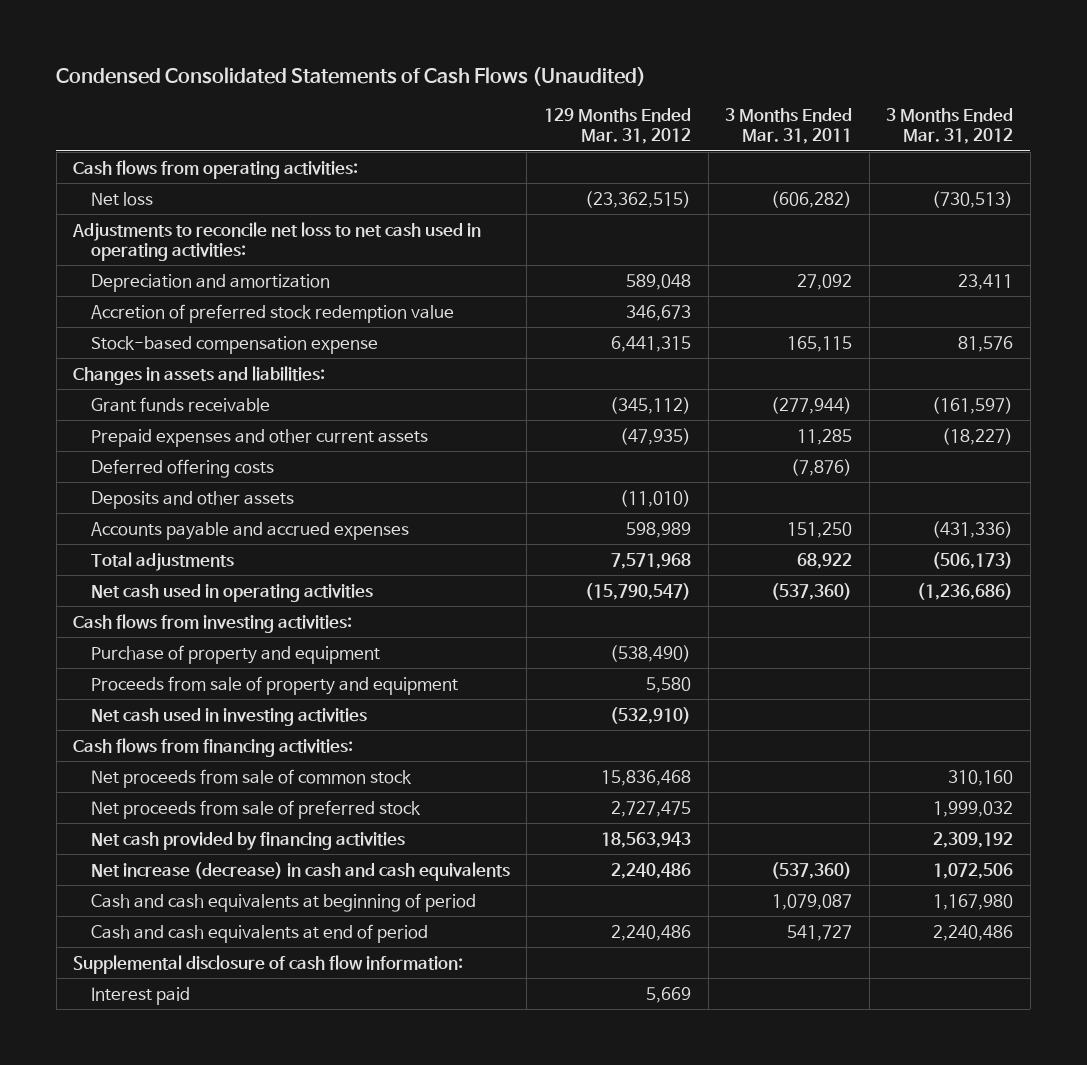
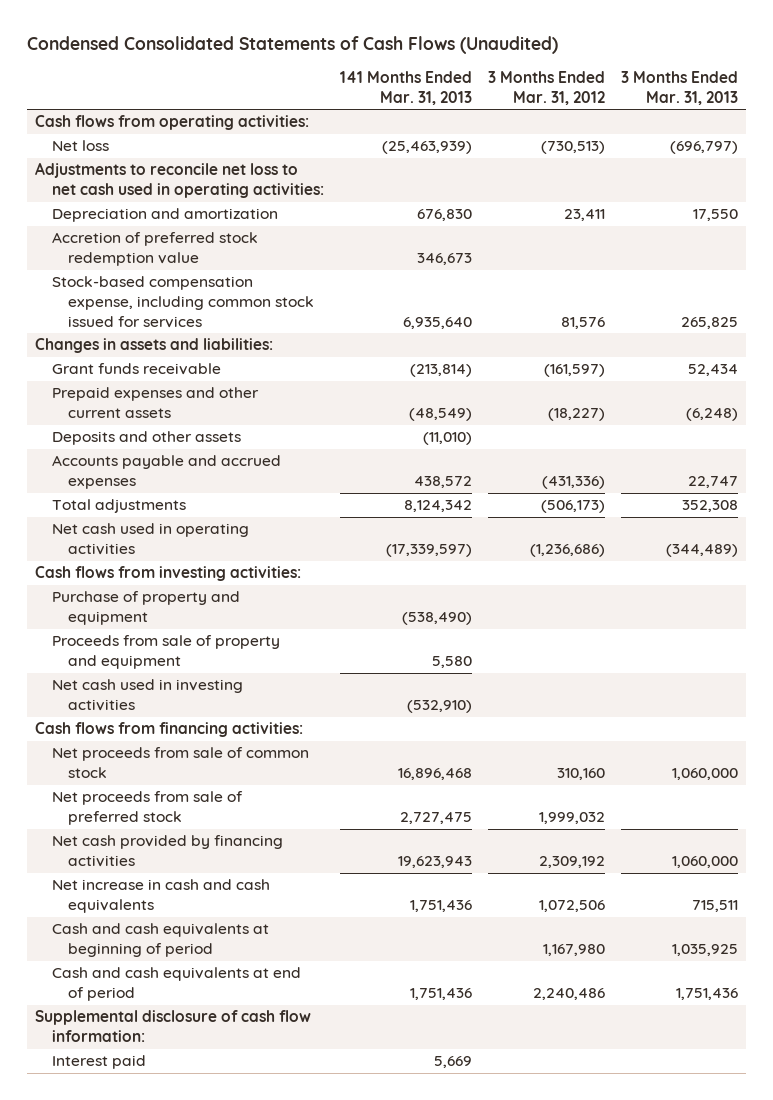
- | 129 Months Ended Mar. 31, 2012 | 3 Months Ended Mar. 31, 2011 | 3 Months Ended Mar. 31, 2012
+ | 141 Months Ended Mar. 31, 2013 | 3 Months Ended Mar. 31, 2012 | 3 Months Ended Mar. 31, 2013
- Stock-based compensation expense | 6,441,315 | 165,115 | 81,576
+ Stock-based compensation expense, including common stock issued for services | 6,935,640 | 81,576 | 265,825
- Deferred offering costs | | (7,876) |
- Net increase (decrease) in cash and cash equivalents | 2,240,486 | (537,360) | 1,072,506
+ Net increase in cash and cash equivalents | 1,751,436 | 1,072,506 | 715,511

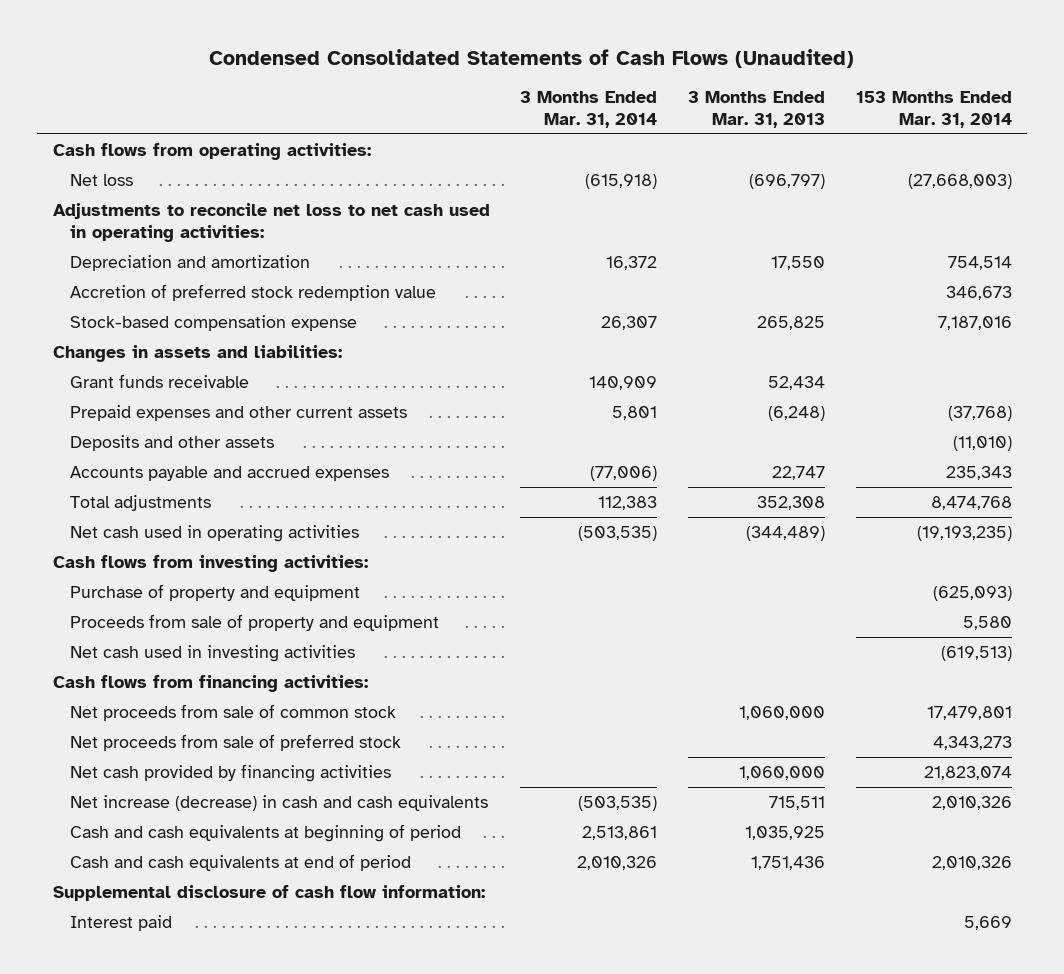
- | 141 Months Ended Mar. 31, 2013 | 3 Months Ended Mar. 31, 2012 | 3 Months Ended Mar. 31, 2013
+ | 3 Months Ended Mar. 31, 2014 | 3 Months Ended Mar. 31, 2013 | 153 Months Ended Mar. 31, 2014
- Stock-based compensation expense, including common stock issued for services | 6,935,640 | 81,576 | 265,825
+ Stock-based compensation expense | 26,307 | 265,825 | 7,187,016
- Net increase in cash and cash equivalents | 1,751,436 | 1,072,506 | 715,511
+ Net increase (decrease) in cash and cash equivalents | (503,535) | 715,511 | 2,010,326

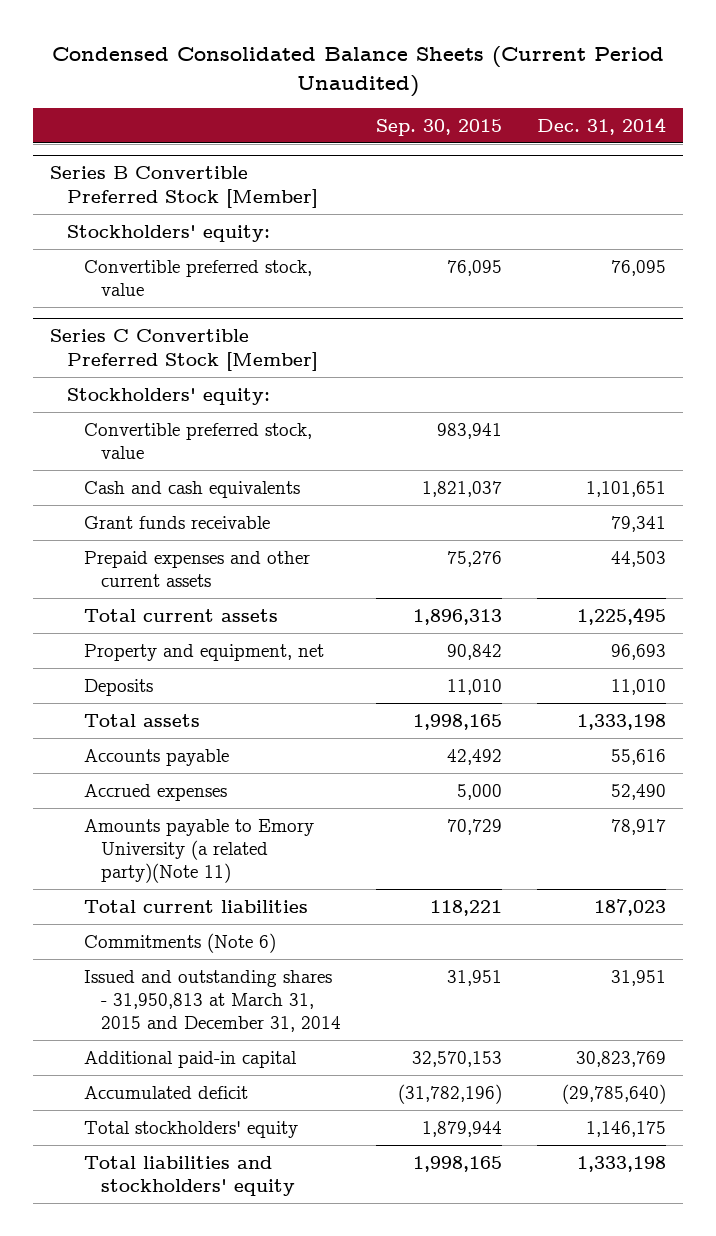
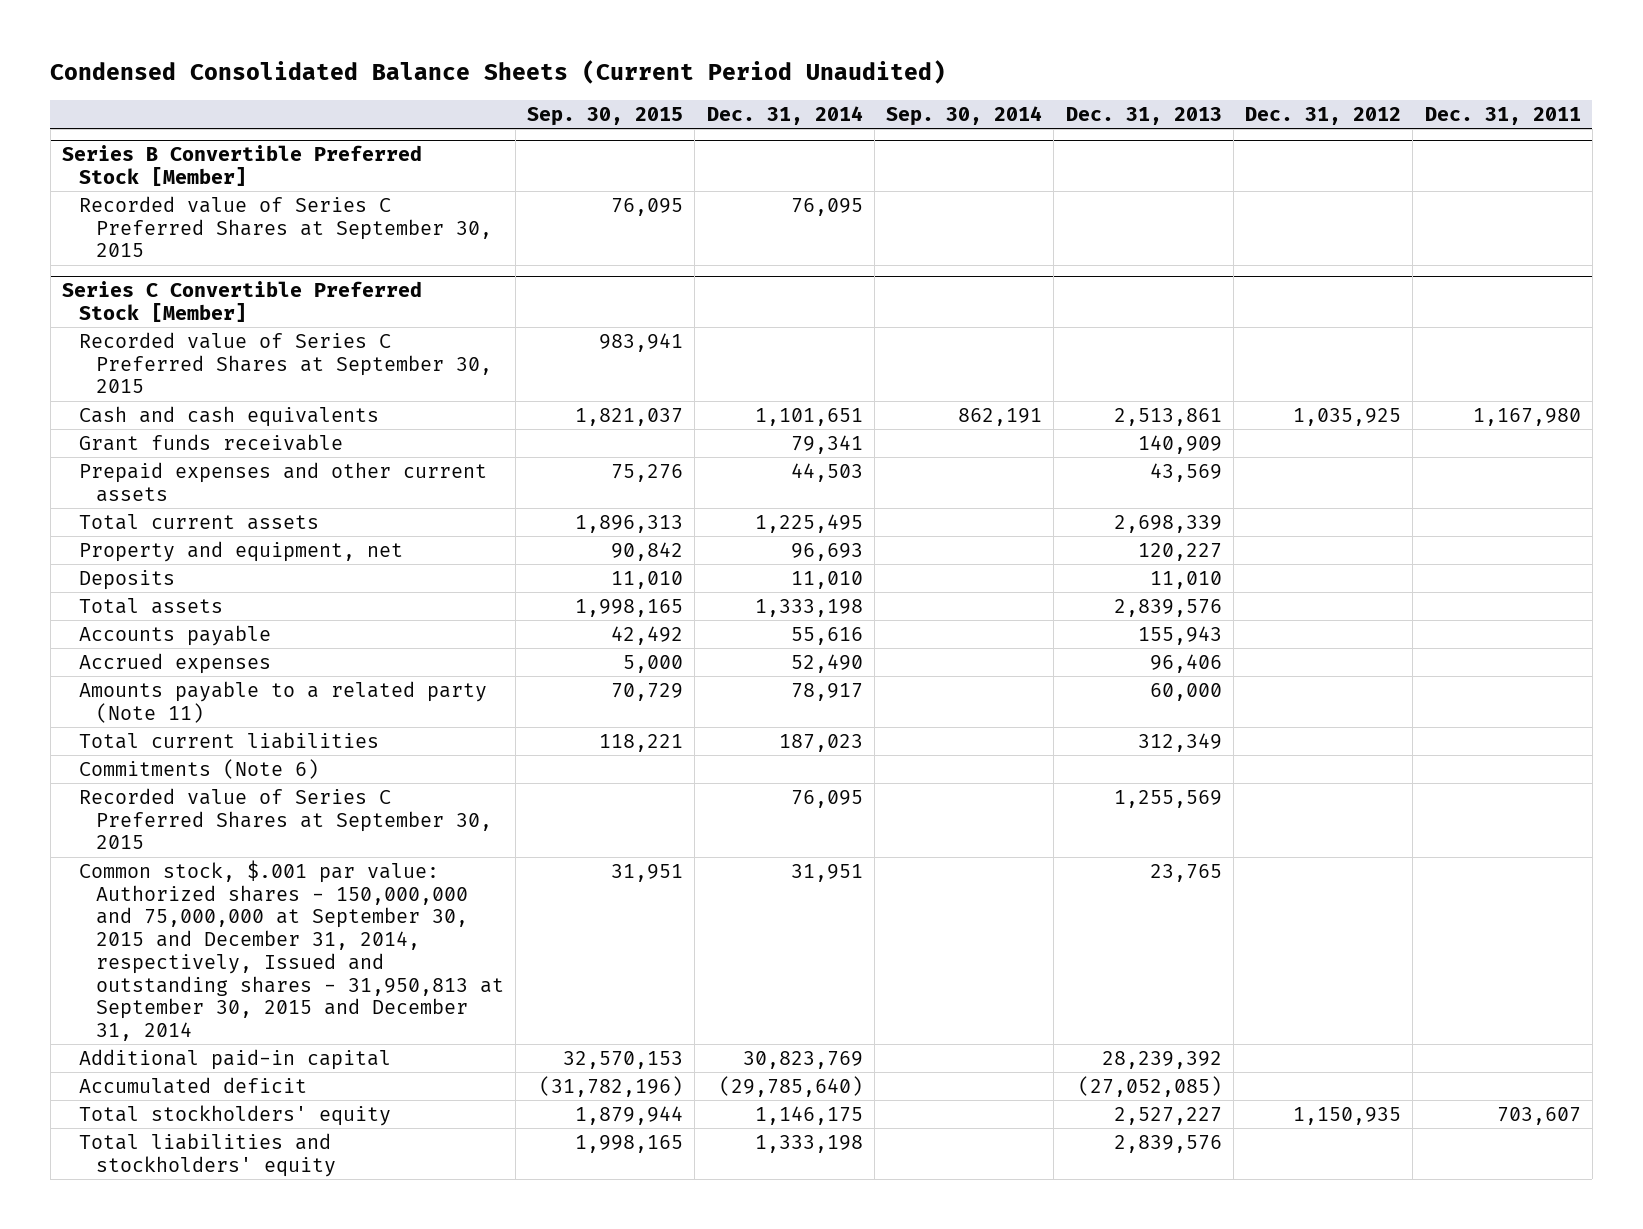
- | Sep. 30, 2015 | Dec. 31, 2014
+ | Sep. 30, 2015 | Dec. 31, 2014 | Sep. 30, 2014 | Dec. 31, 2013 | Dec. 31, 2012 | Dec. 31, 2011
@ Series B Convertible Preferred Stock [Member]
- Stockholders' equity:
- Convertible preferred stock, value | 76,095 | 76,095
+ Recorded value of Series C Preferred Shares at September 30, 2015 | 76,095 | 76,095 | | | |
@ Series C Convertible Preferred Stock [Member]
- Stockholders' equity:
- Convertible preferred stock, value | 983,941 |
+ Recorded value of Series C Preferred Shares at September 30, 2015 | 983,941 | | | | |
- Amounts payable to Emory University (a related party)(Note 11) | 70,729 | 78,917
+ Amounts payable to a related party (Note 11) | 70,729 | 78,917 | | 60,000 | |
- Issued and outstanding shares - 31,950,813 at March 31, 2015 and December 31, 2014 | 31,951 | 31,951
+ Recorded value of Series C Preferred Shares at September 30, 2015 | | 76,095 | | 1,255,569 | |
+ Common stock, $.001 par value: Authorized shares - 150,000,000 and 75,000,000 at September 30, 2015 and December 31, 2014, respectively, Issued and outstanding shares - 31,950,813 at September 30, 2015 and December 31, 2014 | 31,951 | 31,951 | | 23,765 | |

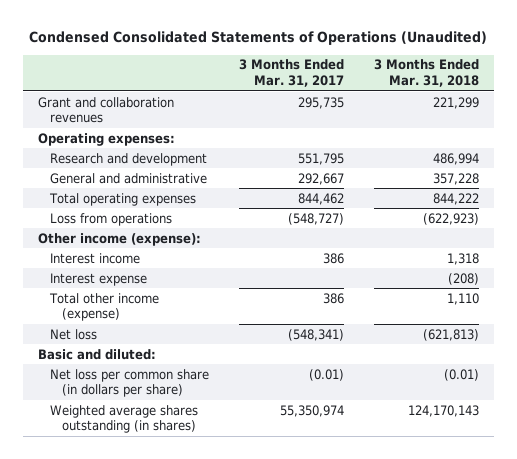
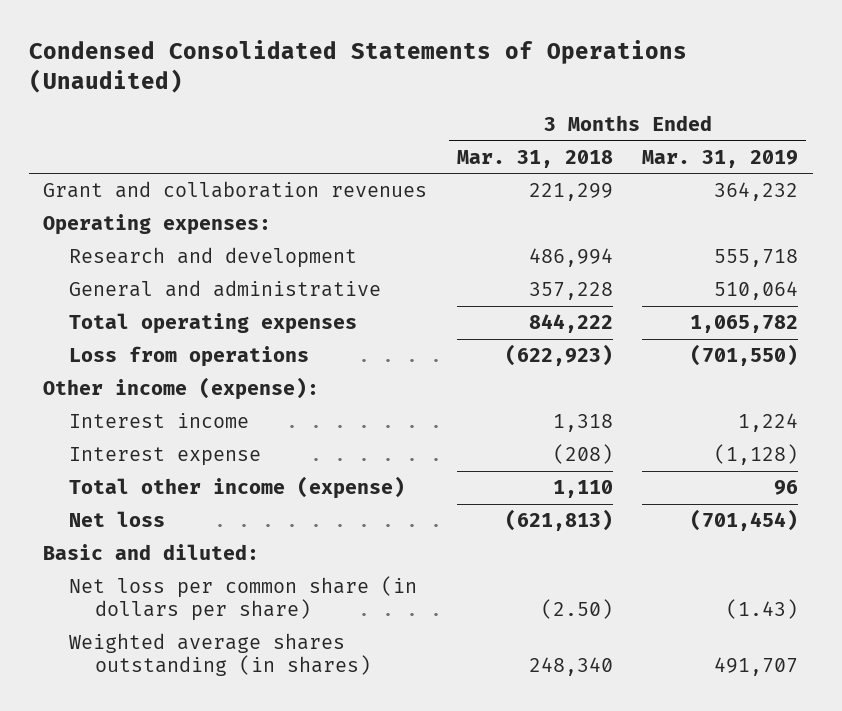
- | 3 Months Ended Mar. 31, 2017 | 3 Months Ended Mar. 31, 2018
+ | 3 Months Ended Mar. 31, 2018 | 3 Months Ended Mar. 31, 2019
- Net loss per common share (in dollars per share) | (0.01) | (0.01)
- Weighted average shares outstanding (in shares) | 55,350,974 | 124,170,143
+ Net loss per common share (in dollars per share) | (2.50) | (1.43)
+ Weighted average shares outstanding (in shares) | 248,340 | 491,707

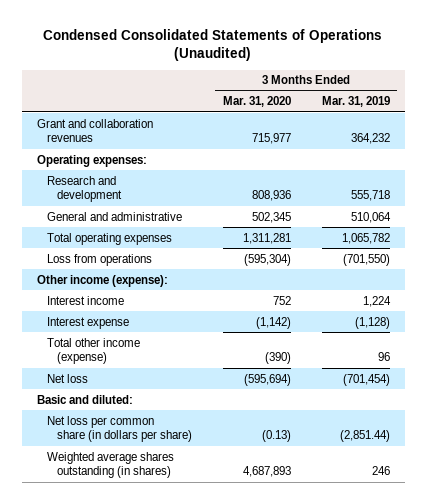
- | 3 Months Ended Mar. 31, 2018 | 3 Months Ended Mar. 31, 2019
+ | 3 Months Ended Mar. 31, 2020 | 3 Months Ended Mar. 31, 2019
- Net loss per common share (in dollars per share) | (2.50) | (1.43)
- Weighted average shares outstanding (in shares) | 248,340 | 491,707
+ Net loss per common share (in dollars per share) | (0.13) | (2,851.44)
+ Weighted average shares outstanding (in shares) | 4,687,893 | 246

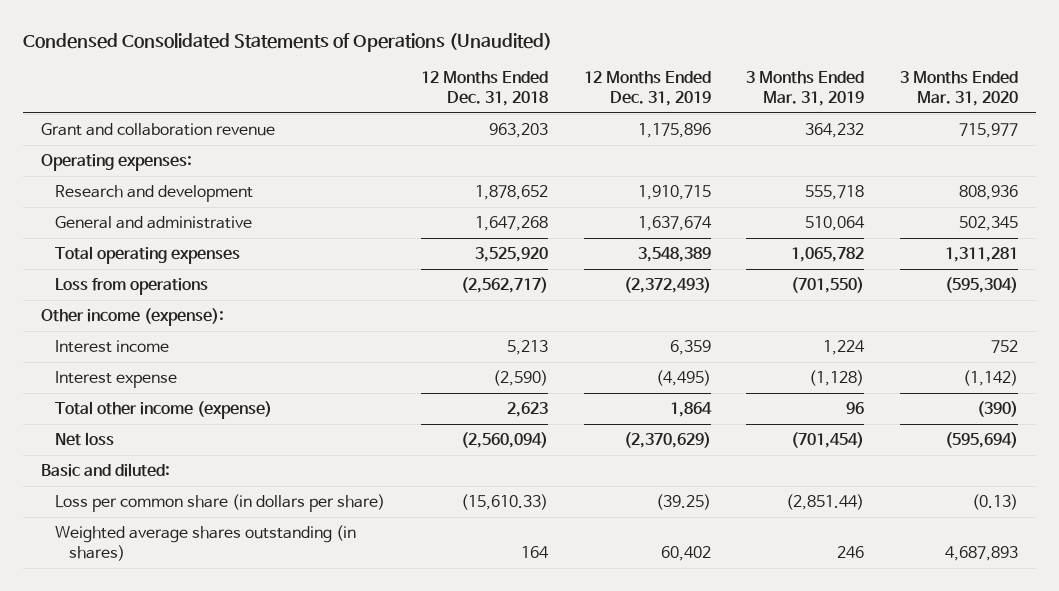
- | 3 Months Ended Mar. 31, 2020 | 3 Months Ended Mar. 31, 2019
+ | 12 Months Ended Dec. 31, 2018 | 12 Months Ended Dec. 31, 2019 | 3 Months Ended Mar. 31, 2019 | 3 Months Ended Mar. 31, 2020
- Grant and collaboration revenues | 715,977 | 364,232
+ Grant and collaboration revenue | 963,203 | 1,175,896 | 364,232 | 715,977
- Net loss per common share (in dollars per share) | (0.13) | (2,851.44)
+ Loss per common share (in dollars per share) | (15,610.33) | (39.25) | (2,851.44) | (0.13)

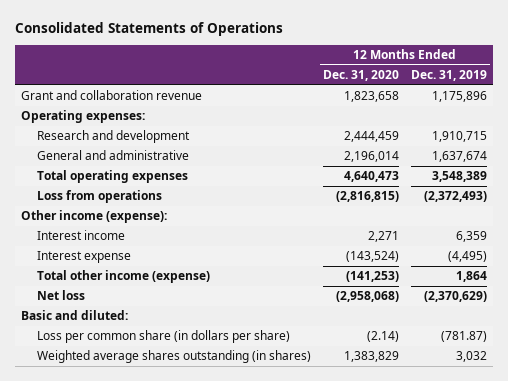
- Condensed Consolidated Statements of Operations (Unaudited)
+ Consolidated Statements of Operations
- | 12 Months Ended Dec. 31, 2018 | 12 Months Ended Dec. 31, 2019 | 3 Months Ended Mar. 31, 2019 | 3 Months Ended Mar. 31, 2020
+ | 12 Months Ended Dec. 31, 2020 | 12 Months Ended Dec. 31, 2019
- Loss per common share (in dollars per share) | (15,610.33) | (39.25) | (2,851.44) | (0.13)
- Weighted average shares outstanding (in shares) | 164 | 60,402 | 246 | 4,687,893
+ Loss per common share (in dollars per share) | (2.14) | (781.87)
+ Weighted average shares outstanding (in shares) | 1,383,829 | 3,032

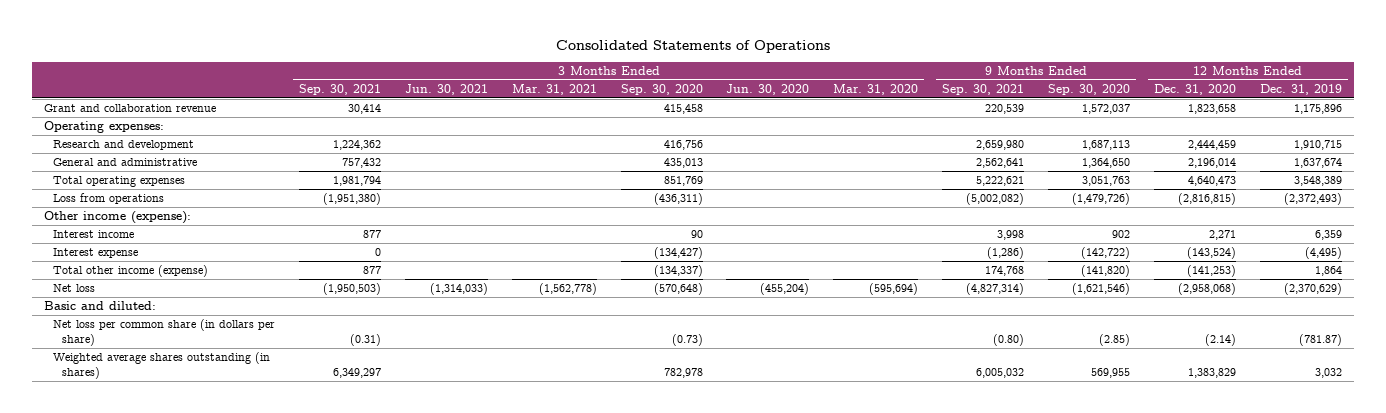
- | 12 Months Ended Dec. 31, 2020 | 12 Months Ended Dec. 31, 2019
+ | 3 Months Ended Sep. 30, 2021 | 3 Months Ended Jun. 30, 2021 | 3 Months Ended Mar. 31, 2021 | 3 Months Ended Sep. 30, 2020 | 3 Months Ended Jun. 30, 2020 | 3 Months Ended Mar. 31, 2020 | 9 Months Ended Sep. 30, 2021 | 9 Months Ended Sep. 30, 2020 | 12 Months Ended Dec. 31, 2020 | 12 Months Ended Dec. 31, 2019
- Loss per common share (in dollars per share) | (2.14) | (781.87)
+ Net loss per common share (in dollars per share) | (0.31) | | | (0.73) | | | (0.80) | (2.85) | (2.14) | (781.87)

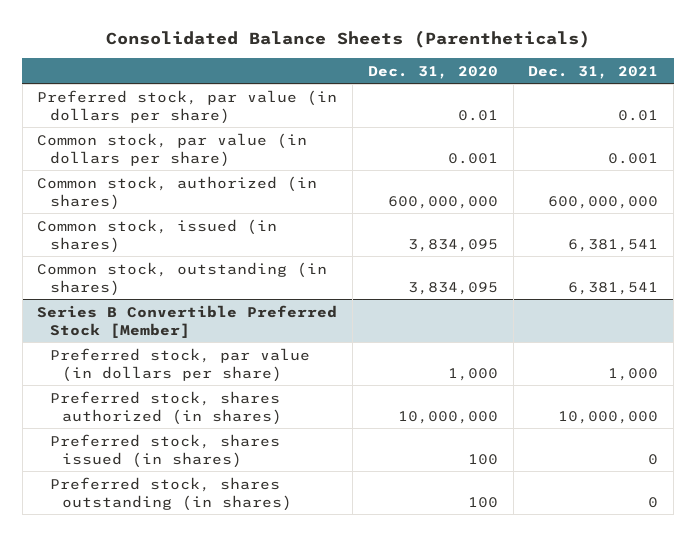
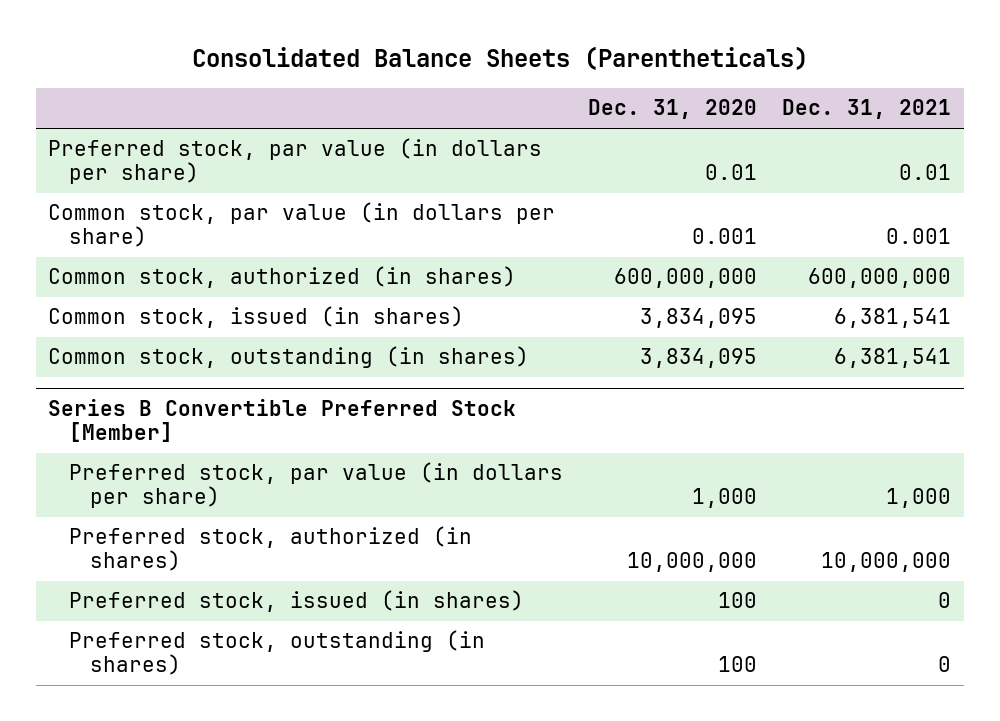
@ Series B Convertible Preferred Stock [Member]
- Preferred stock, shares authorized (in shares) | 10,000,000 | 10,000,000
- Preferred stock, shares issued (in shares) | 100 | 0
- Preferred stock, shares outstanding (in shares) | 100 | 0
+ Preferred stock, authorized (in shares) | 10,000,000 | 10,000,000
+ Preferred stock, issued (in shares) | 100 | 0
+ Preferred stock, outstanding (in shares) | 100 | 0

